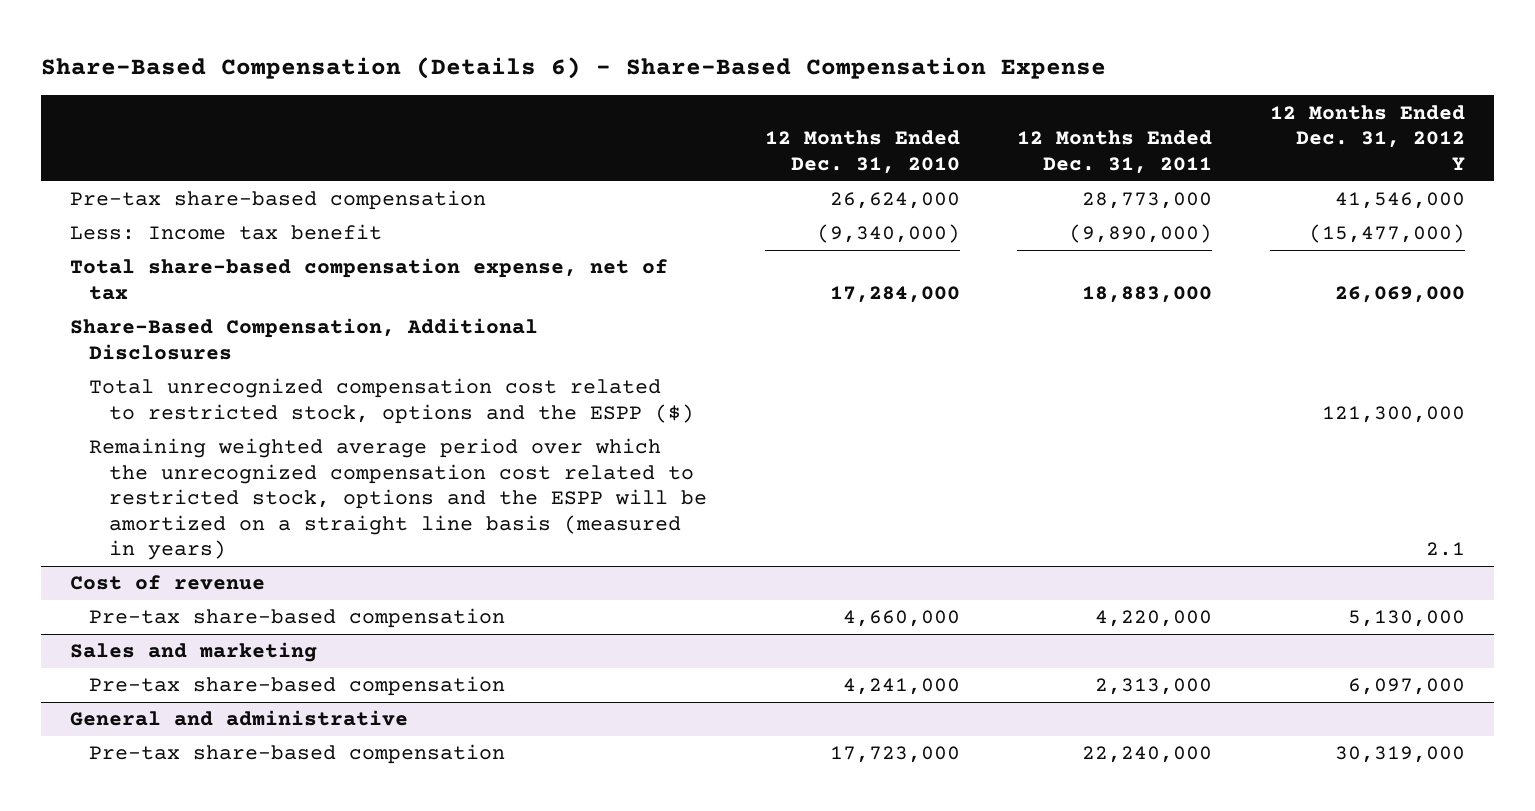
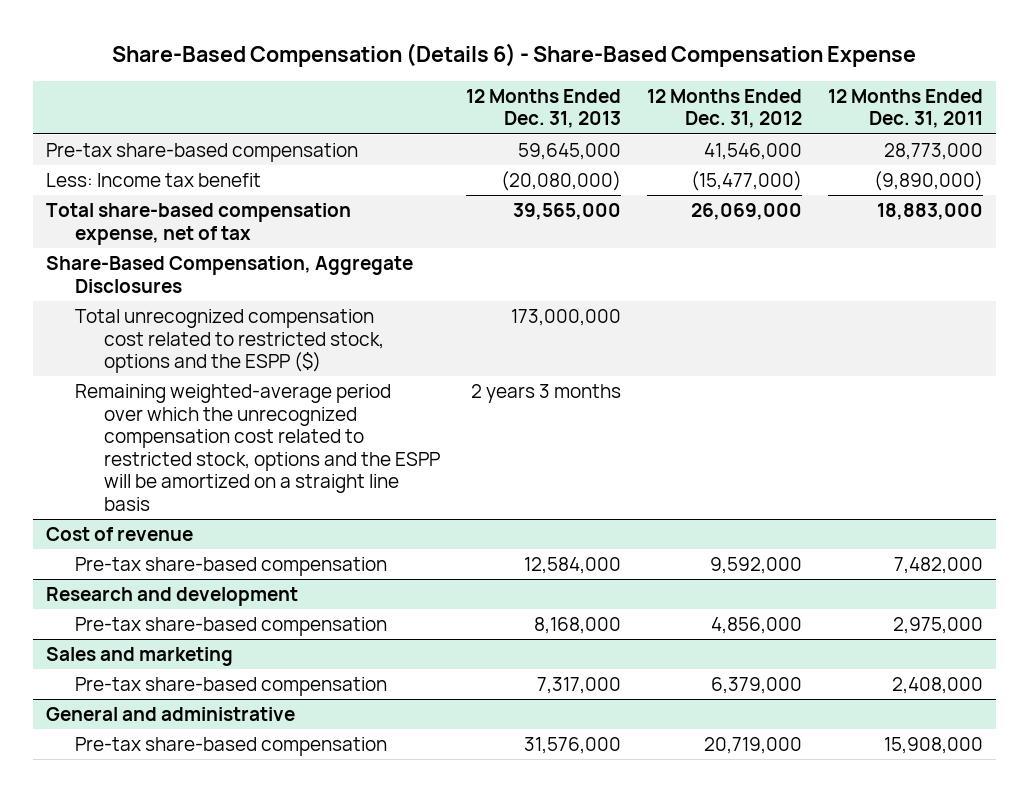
- | 12 Months Ended Dec. 31, 2010 | 12 Months Ended Dec. 31, 2011 | 12 Months Ended Dec. 31, 2012 Y
+ | 12 Months Ended Dec. 31, 2013 | 12 Months Ended Dec. 31, 2012 | 12 Months Ended Dec. 31, 2011
- Share-Based Compensation, Additional Disclosures
+ Share-Based Compensation, Aggregate Disclosures
- Remaining weighted average period over which the unrecognized compensation cost related to restricted stock, options and the ESPP will be amortized on a straight line basis (measured in years) | | | 2.1
+ Remaining weighted-average period over which the unrecognized compensation cost related to restricted stock, options and the ESPP will be amortized on a straight line basis | 2 years 3 months | |
@ Cost of revenue
- Pre-tax share-based compensation | 4,660,000 | 4,220,000 | 5,130,000
+ Pre-tax share-based compensation | 12,584,000 | 9,592,000 | 7,482,000
+ Research and development
+ Pre-tax share-based compensation | 8,168,000 | 4,856,000 | 2,975,000
@ Sales and marketing
- Pre-tax share-based compensation | 4,241,000 | 2,313,000 | 6,097,000
+ Pre-tax share-based compensation | 7,317,000 | 6,379,000 | 2,408,000
@ General and administrative
- Pre-tax share-based compensation | 17,723,000 | 22,240,000 | 30,319,000
+ Pre-tax share-based compensation | 31,576,000 | 20,719,000 | 15,908,000

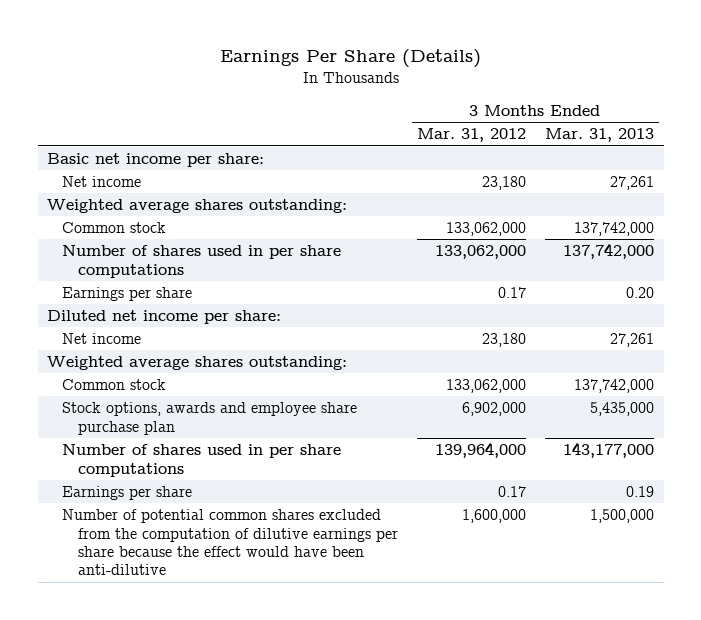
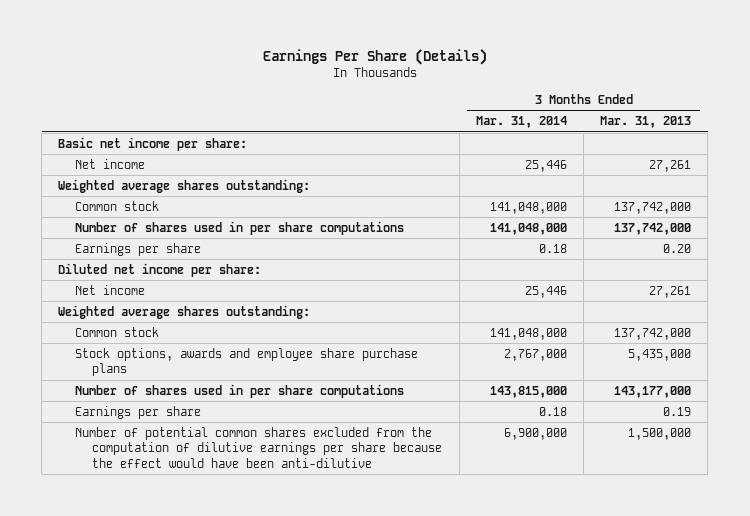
- | 3 Months Ended Mar. 31, 2012 | 3 Months Ended Mar. 31, 2013
+ | 3 Months Ended Mar. 31, 2014 | 3 Months Ended Mar. 31, 2013
- Stock options, awards and employee share purchase plan | 6,902,000 | 5,435,000
+ Stock options, awards and employee share purchase plans | 2,767,000 | 5,435,000

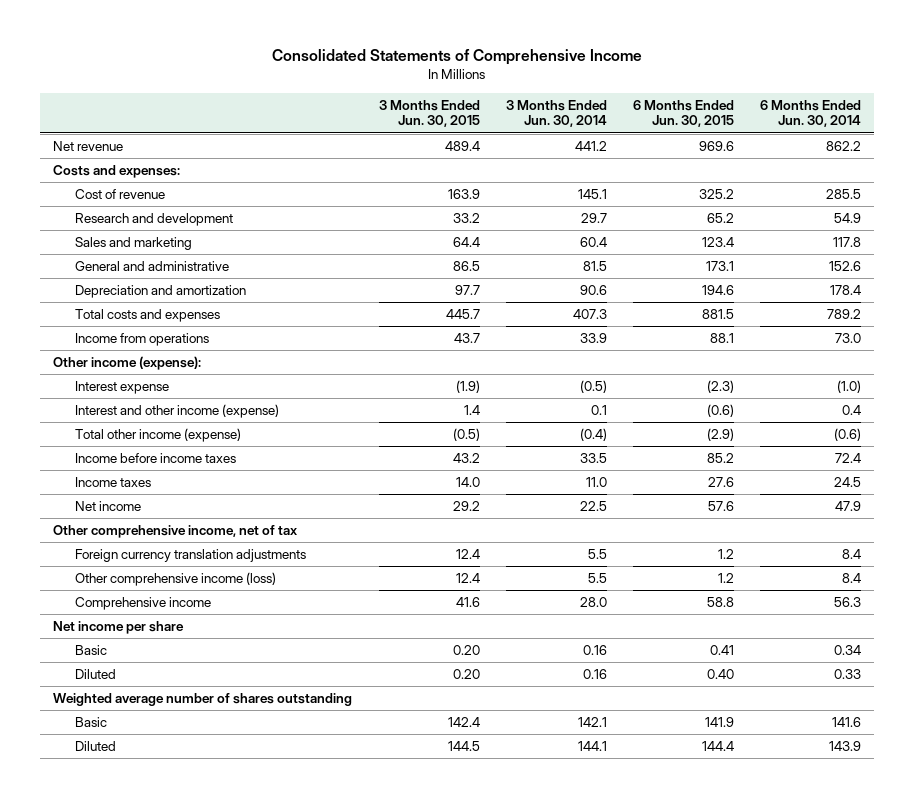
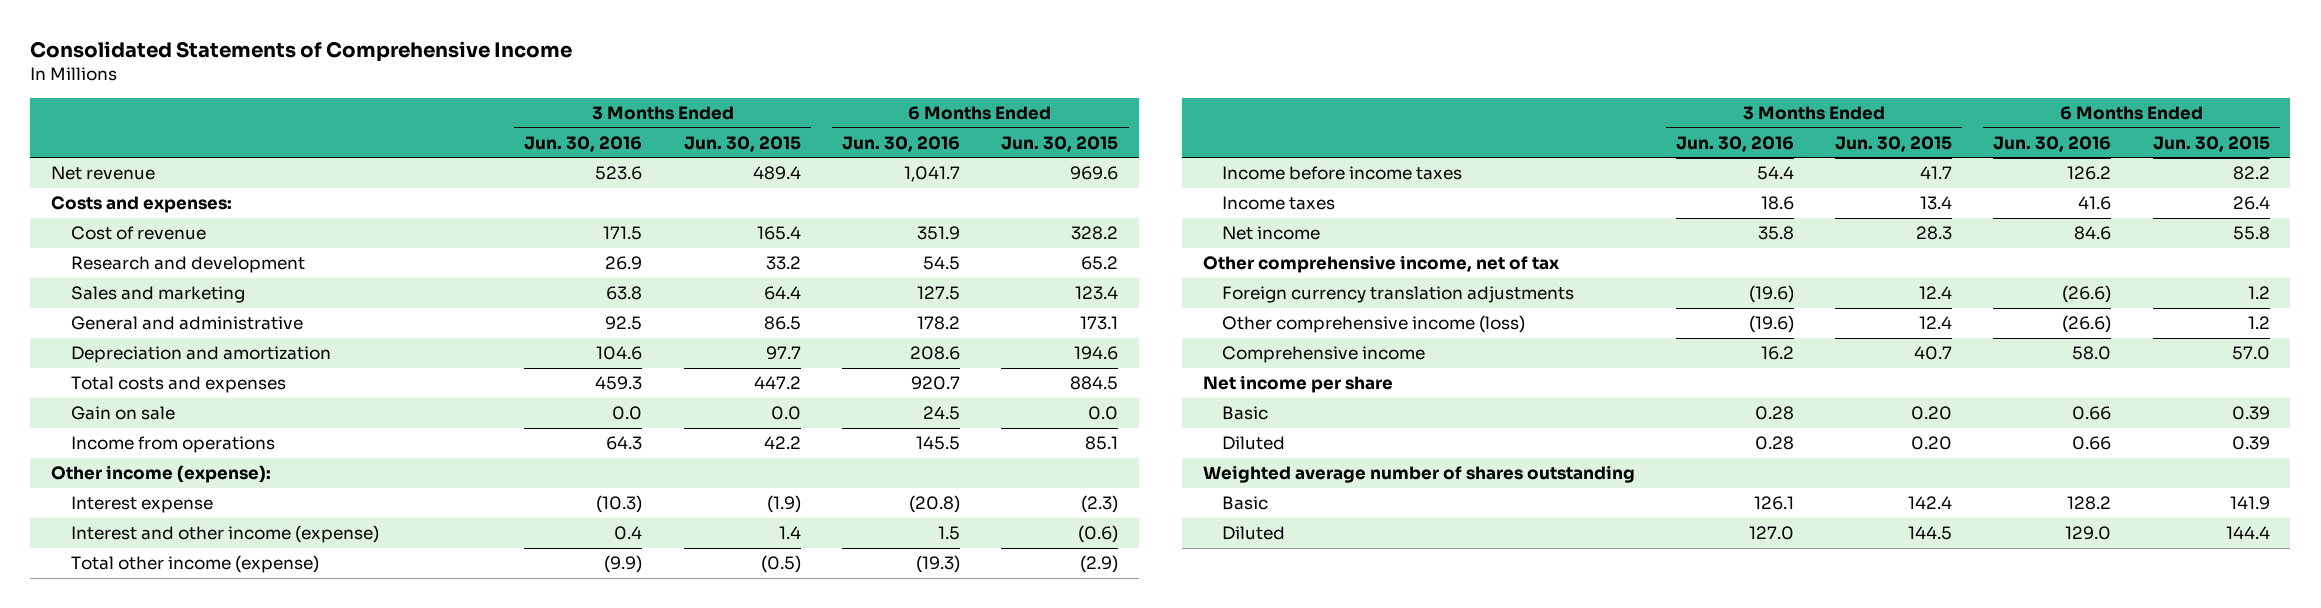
- | 3 Months Ended Jun. 30, 2015 | 3 Months Ended Jun. 30, 2014 | 6 Months Ended Jun. 30, 2015 | 6 Months Ended Jun. 30, 2014
+ | 3 Months Ended Jun. 30, 2016 | 3 Months Ended Jun. 30, 2015 | 6 Months Ended Jun. 30, 2016 | 6 Months Ended Jun. 30, 2015
- Cost of revenue | 163.9 | 145.1 | 325.2 | 285.5
+ Cost of revenue | 171.5 | 165.4 | 351.9 | 328.2
- Total costs and expenses | 445.7 | 407.3 | 881.5 | 789.2
- Income from operations | 43.7 | 33.9 | 88.1 | 73.0
+ Total costs and expenses | 459.3 | 447.2 | 920.7 | 884.5
+ Gain on sale | 0.0 | 0.0 | 24.5 | 0.0
+ Income from operations | 64.3 | 42.2 | 145.5 | 85.1
- Income before income taxes | 43.2 | 33.5 | 85.2 | 72.4
- Income taxes | 14.0 | 11.0 | 27.6 | 24.5
- Net income | 29.2 | 22.5 | 57.6 | 47.9
+ Income before income taxes | 54.4 | 41.7 | 126.2 | 82.2
+ Income taxes | 18.6 | 13.4 | 41.6 | 26.4
+ Net income | 35.8 | 28.3 | 84.6 | 55.8
- Comprehensive income | 41.6 | 28.0 | 58.8 | 56.3
+ Comprehensive income | 16.2 | 40.7 | 58.0 | 57.0
- Basic | 0.20 | 0.16 | 0.41 | 0.34
- Diluted | 0.20 | 0.16 | 0.40 | 0.33
+ Basic | 0.28 | 0.20 | 0.66 | 0.39
+ Diluted | 0.28 | 0.20 | 0.66 | 0.39

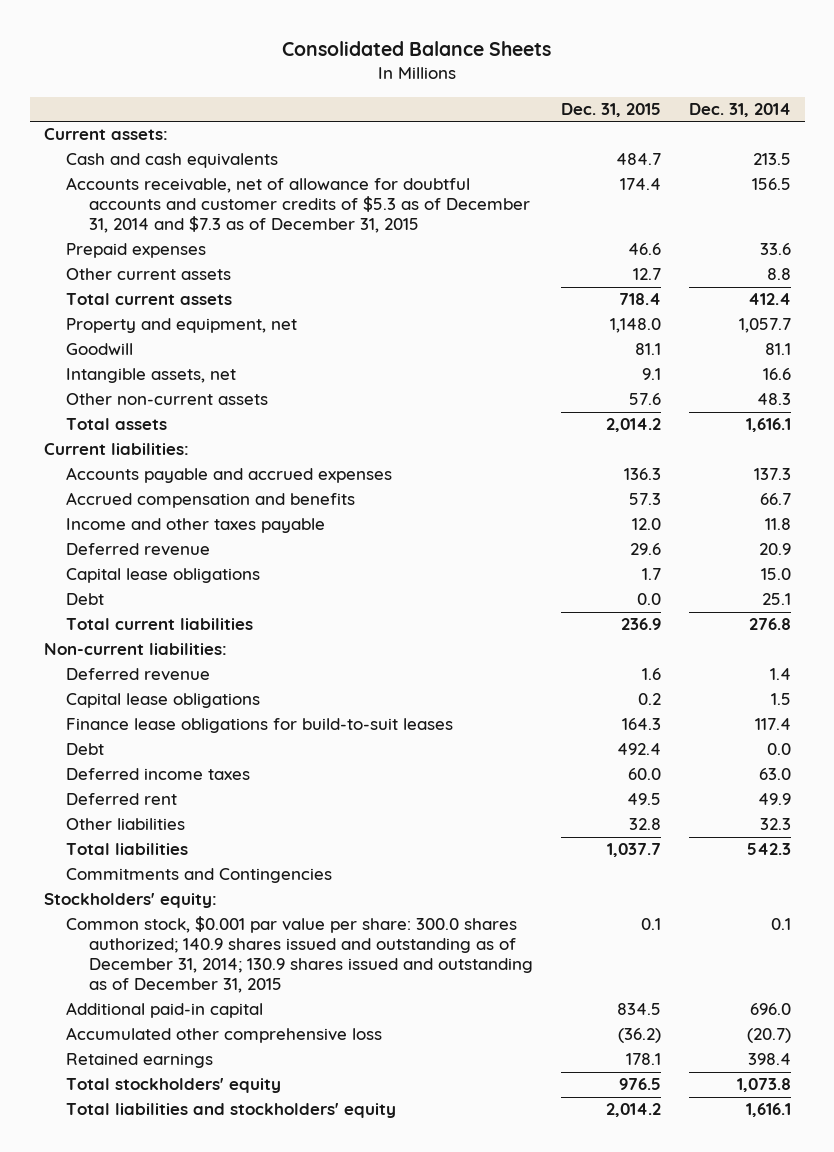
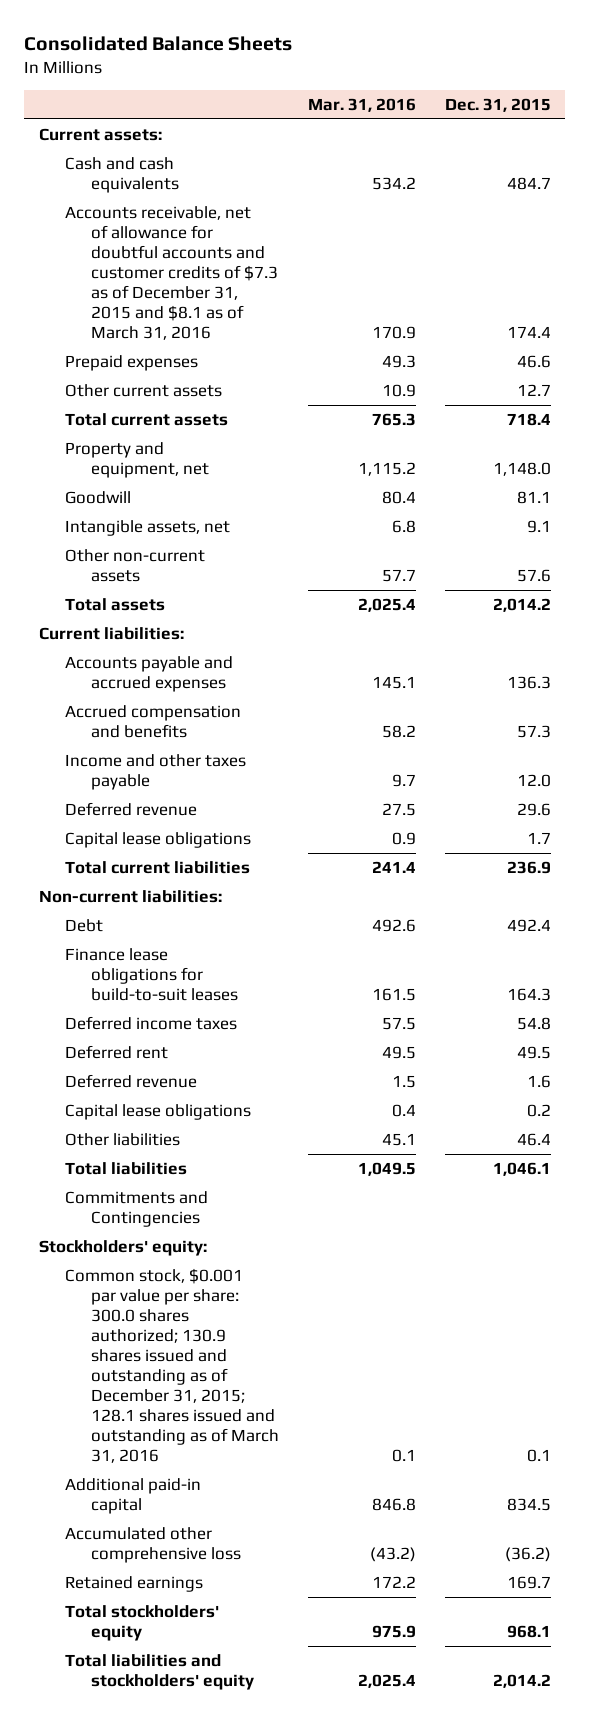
- | Dec. 31, 2015 | Dec. 31, 2014
+ | Mar. 31, 2016 | Dec. 31, 2015
- Accounts receivable, net of allowance for doubtful accounts and customer credits of $5.3 as of December 31, 2014 and $7.3 as of December 31, 2015 | 174.4 | 156.5
+ Accounts receivable, net of allowance for doubtful accounts and customer credits of $7.3 as of December 31, 2015 and $8.1 as of March 31, 2016 | 170.9 | 174.4
- Debt | 0.0 | 25.1
- Deferred income taxes | 60.0 | 63.0
moved down: Finance lease obligations for build-to-suit leases | 161.5 | 164.3
+ Deferred income taxes | 57.5 | 54.8
- Other liabilities | 32.8 | 32.3
- Total liabilities | 1,037.7 | 542.3
moved down: Deferred revenue | 1.5 | 1.6
moved down: Capital lease obligations | 0.4 | 0.2
+ Other liabilities | 45.1 | 46.4
+ Total liabilities | 1,049.5 | 1,046.1
- Common stock, $0.001 par value per share: 300.0 shares authorized; 140.9 shares issued and outstanding as of December 31, 2014; 130.9 shares issued and outstanding as of December 31, 2015 | 0.1 | 0.1
+ Common stock, $0.001 par value per share: 300.0 shares authorized; 130.9 shares issued and outstanding as of December 31, 2015; 128.1 shares issued and outstanding as of March 31, 2016 | 0.1 | 0.1
- Retained earnings | 178.1 | 398.4
- Total stockholders' equity | 976.5 | 1,073.8
+ Retained earnings | 172.2 | 169.7
+ Total stockholders' equity | 975.9 | 968.1

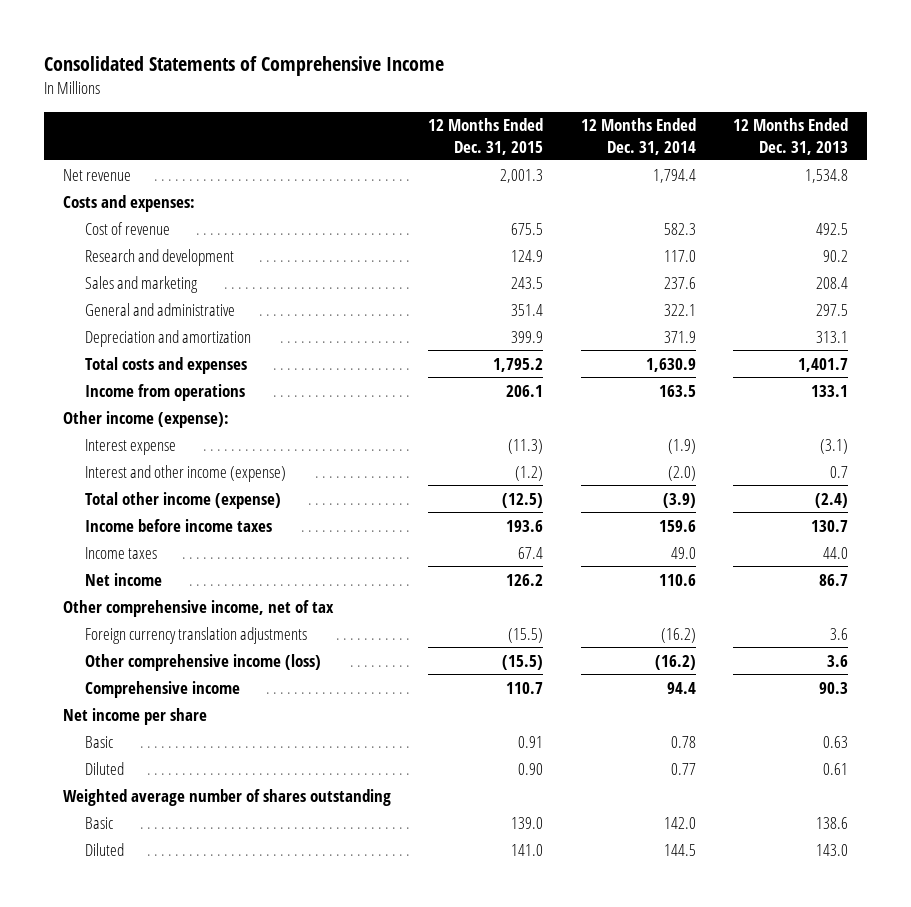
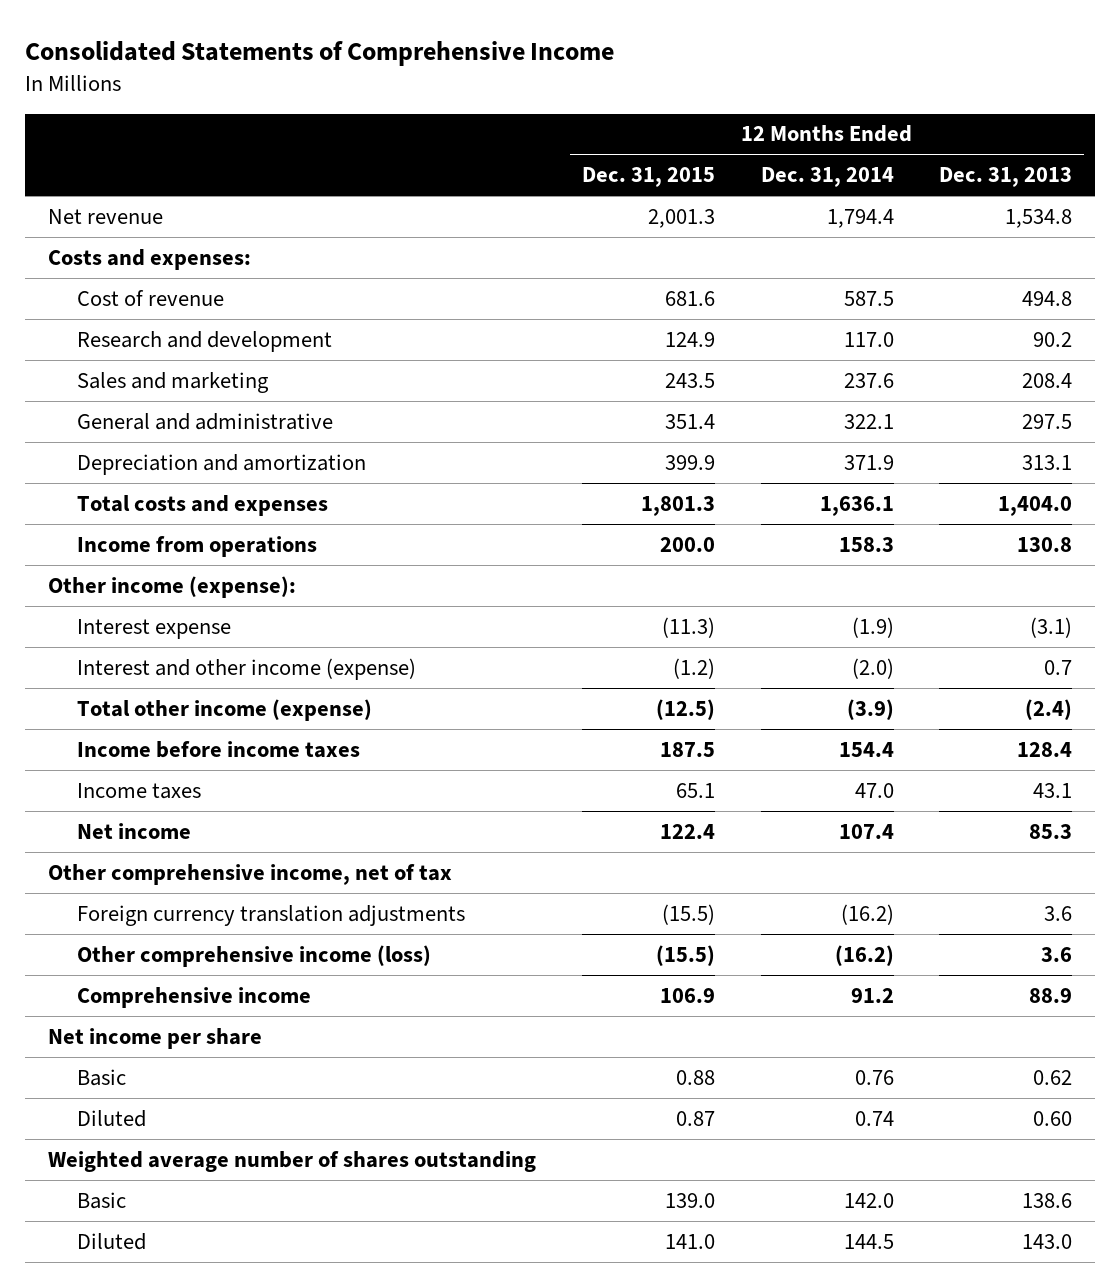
- Cost of revenue | 675.5 | 582.3 | 492.5
+ Cost of revenue | 681.6 | 587.5 | 494.8
- Total costs and expenses | 1,795.2 | 1,630.9 | 1,401.7
- Income from operations | 206.1 | 163.5 | 133.1
+ Total costs and expenses | 1,801.3 | 1,636.1 | 1,404.0
+ Income from operations | 200.0 | 158.3 | 130.8
- Income before income taxes | 193.6 | 159.6 | 130.7
- Income taxes | 67.4 | 49.0 | 44.0
- Net income | 126.2 | 110.6 | 86.7
+ Income before income taxes | 187.5 | 154.4 | 128.4
+ Income taxes | 65.1 | 47.0 | 43.1
+ Net income | 122.4 | 107.4 | 85.3
- Comprehensive income | 110.7 | 94.4 | 90.3
+ Comprehensive income | 106.9 | 91.2 | 88.9
- Basic | 0.91 | 0.78 | 0.63
- Diluted | 0.90 | 0.77 | 0.61
+ Basic | 0.88 | 0.76 | 0.62
+ Diluted | 0.87 | 0.74 | 0.60

